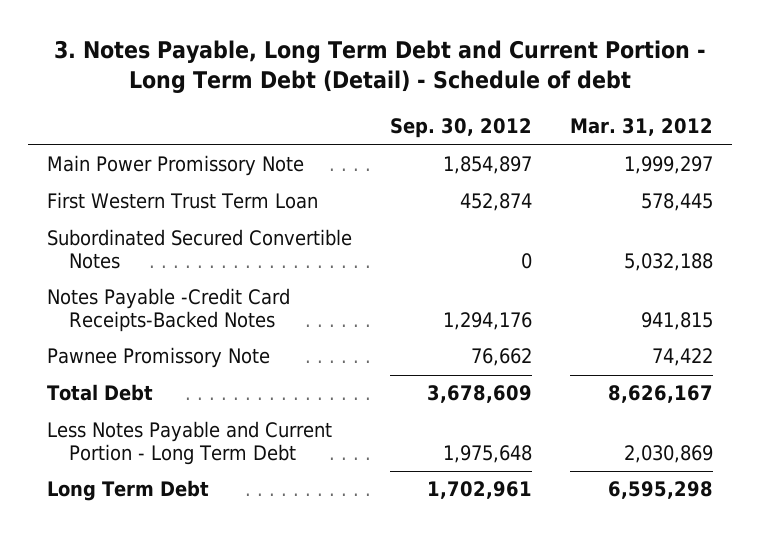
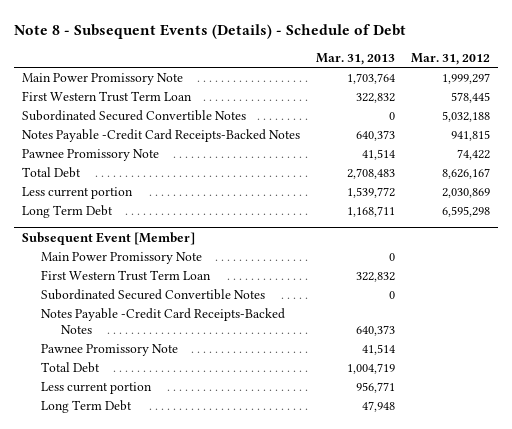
- 3. Notes Payable, Long Term Debt and Current Portion - Long Term Debt (Detail) - Schedule of debt
+ Note 8 - Subsequent Events (Details) - Schedule of Debt
- | Sep. 30, 2012 | Mar. 31, 2012
+ | Mar. 31, 2013 | Mar. 31, 2012
- Less Notes Payable and Current Portion - Long Term Debt | 1,975,648 | 2,030,869
+ Less current portion | 1,539,772 | 2,030,869
+ Subsequent Event [Member]
+ Main Power Promissory Note | 0 |
+ First Western Trust Term Loan | 322,832 |
+ Subordinated Secured Convertible Notes | 0 |
+ Notes Payable -Credit Card Receipts-Backed Notes | 640,373 |
+ Pawnee Promissory Note | 41,514 |
+ Total Debt | 1,004,719 |
+ Less current portion | 956,771 |
+ Long Term Debt | 47,948 |

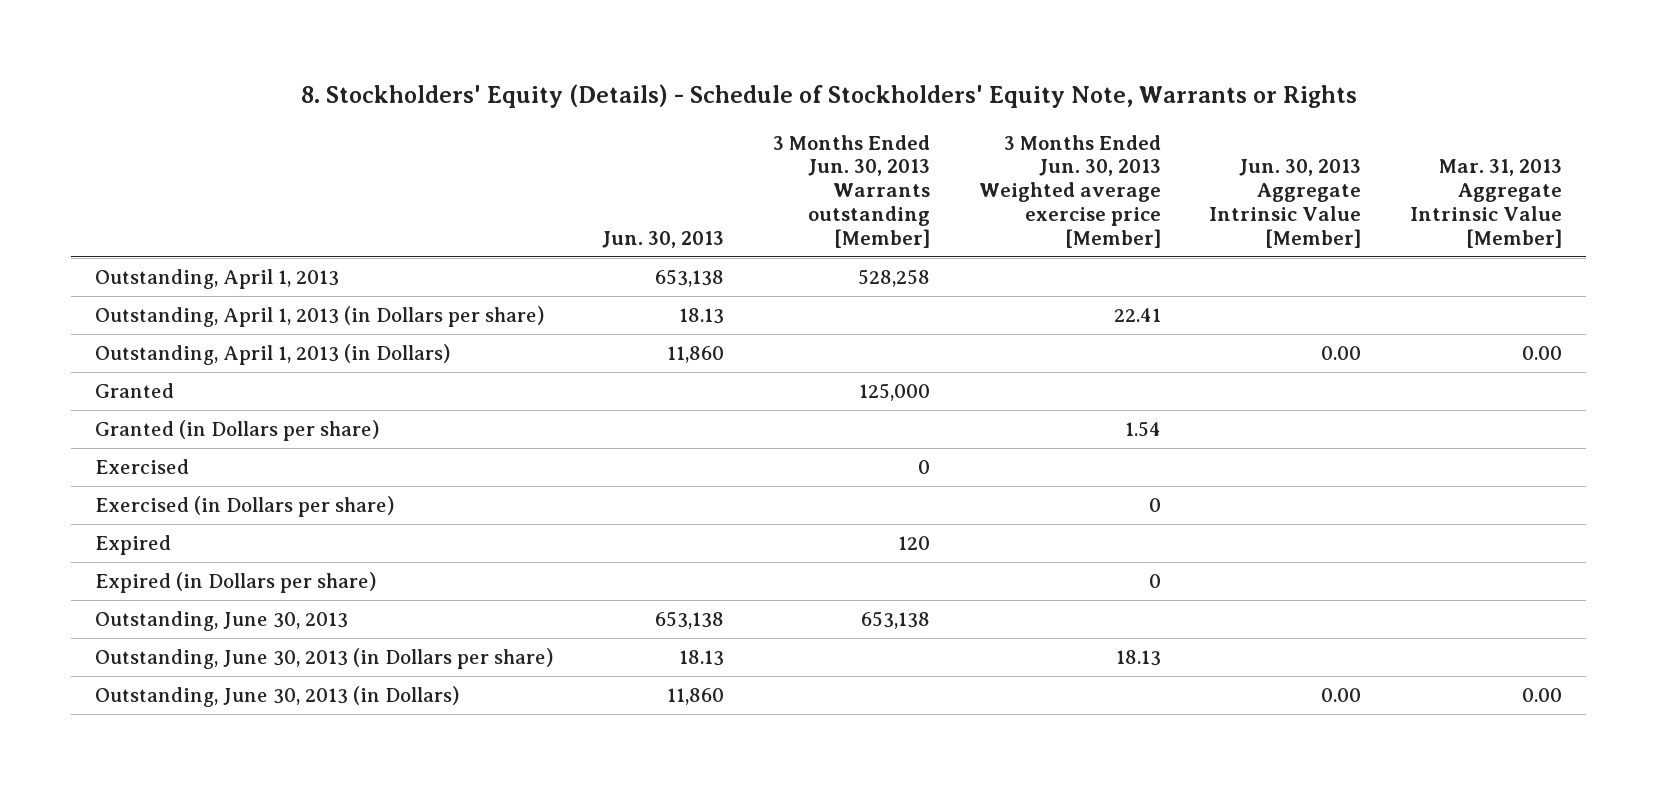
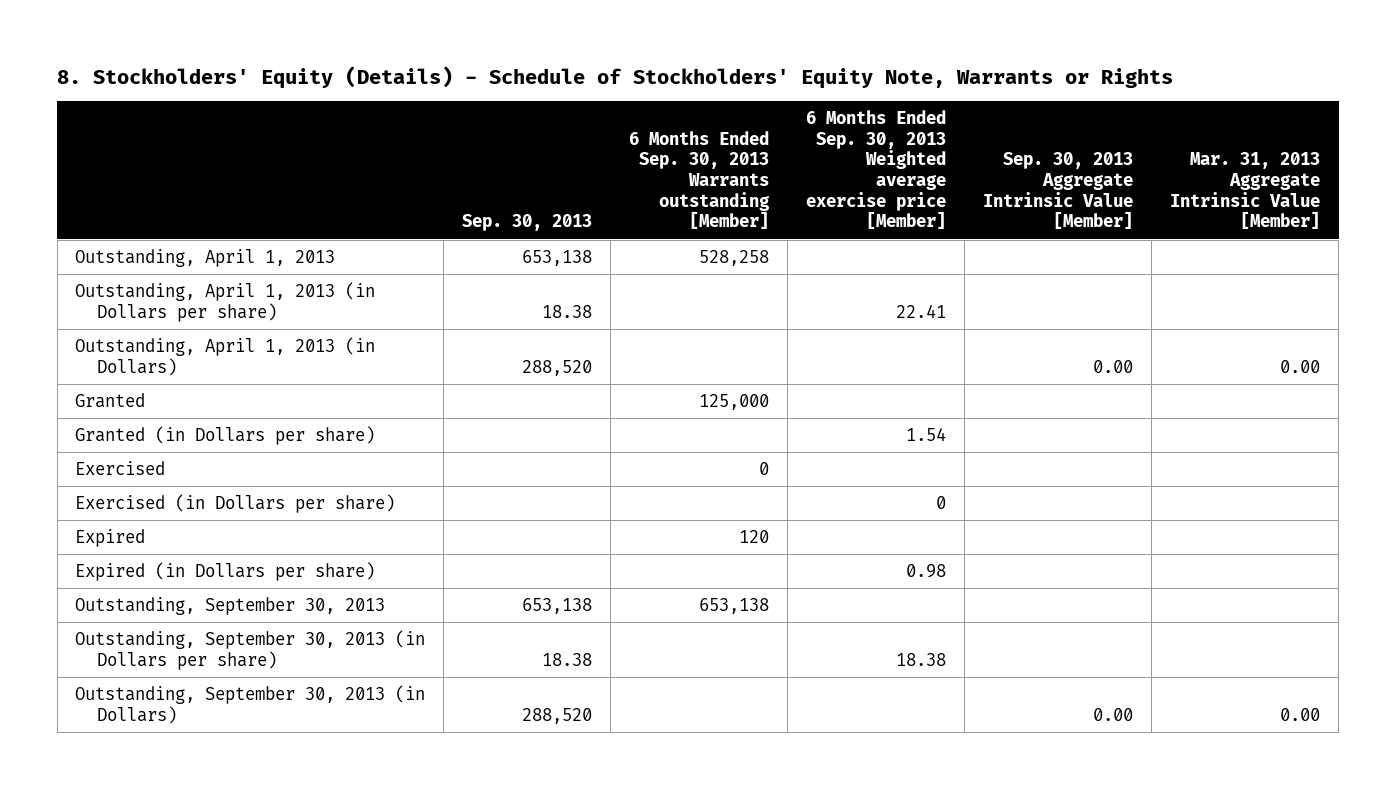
- | Jun. 30, 2013 | 3 Months Ended Jun. 30, 2013 Warrants outstanding [Member] | 3 Months Ended Jun. 30, 2013 Weighted average exercise price [Member] | Jun. 30, 2013 Aggregate Intrinsic Value [Member] | Mar. 31, 2013 Aggregate Intrinsic Value [Member]
+ | Sep. 30, 2013 | 6 Months Ended Sep. 30, 2013 Warrants outstanding [Member] | 6 Months Ended Sep. 30, 2013 Weighted average exercise price [Member] | Sep. 30, 2013 Aggregate Intrinsic Value [Member] | Mar. 31, 2013 Aggregate Intrinsic Value [Member]
- Outstanding, June 30, 2013 | 653,138 | 653,138 | | |
- Outstanding, June 30, 2013 (in Dollars per share) | 18.13 | | 18.13 | |
- Outstanding, June 30, 2013 (in Dollars) | 11,860 | | | 0.00 | 0.00
+ Outstanding, September 30, 2013 | 653,138 | 653,138 | | |
+ Outstanding, September 30, 2013 (in Dollars per share) | 18.38 | | 18.38 | |
+ Outstanding, September 30, 2013 (in Dollars) | 288,520 | | | 0.00 | 0.00

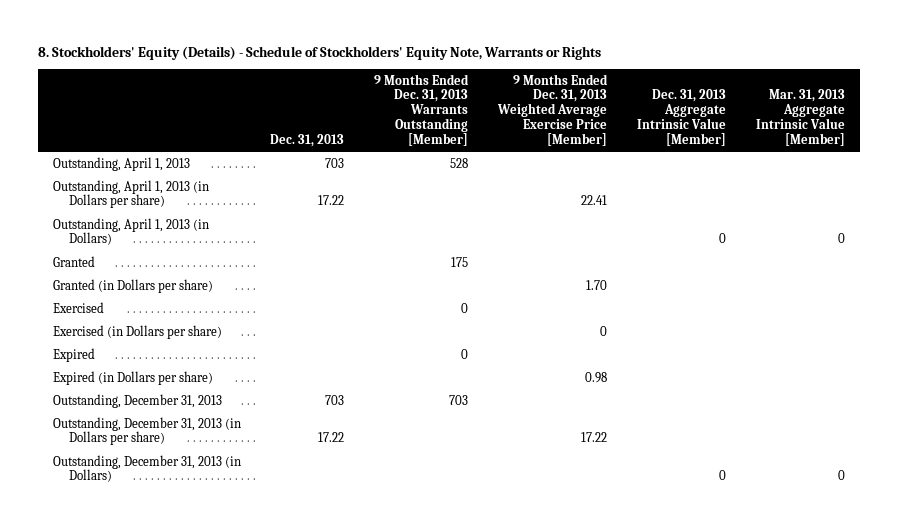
- | Sep. 30, 2013 | 6 Months Ended Sep. 30, 2013 Warrants outstanding [Member] | 6 Months Ended Sep. 30, 2013 Weighted average exercise price [Member] | Sep. 30, 2013 Aggregate Intrinsic Value [Member] | Mar. 31, 2013 Aggregate Intrinsic Value [Member]
+ | Dec. 31, 2013 | 9 Months Ended Dec. 31, 2013 Warrants Outstanding [Member] | 9 Months Ended Dec. 31, 2013 Weighted Average Exercise Price [Member] | Dec. 31, 2013 Aggregate Intrinsic Value [Member] | Mar. 31, 2013 Aggregate Intrinsic Value [Member]
- Outstanding, April 1, 2013 (in Dollars) | 288,520 | | | 0.00 | 0.00
+ Outstanding, April 1, 2013 (in Dollars) | | | | 0 | 0
- Outstanding, September 30, 2013 | 653,138 | 653,138 | | |
- Outstanding, September 30, 2013 (in Dollars per share) | 18.38 | | 18.38 | |
- Outstanding, September 30, 2013 (in Dollars) | 288,520 | | | 0.00 | 0.00
+ Outstanding, December 31, 2013 | 703 | 703 | | |
+ Outstanding, December 31, 2013 (in Dollars per share) | 17.22 | | 17.22 | |
+ Outstanding, December 31, 2013 (in Dollars) | | | | 0 | 0

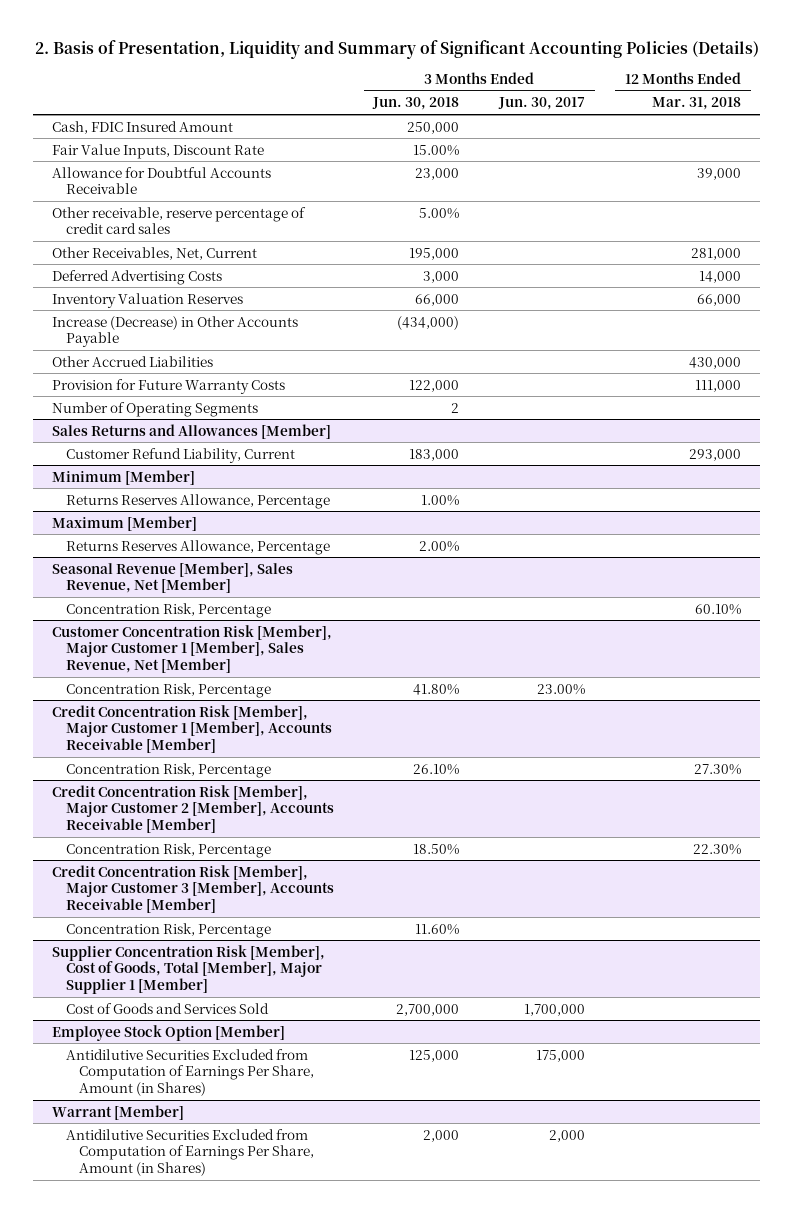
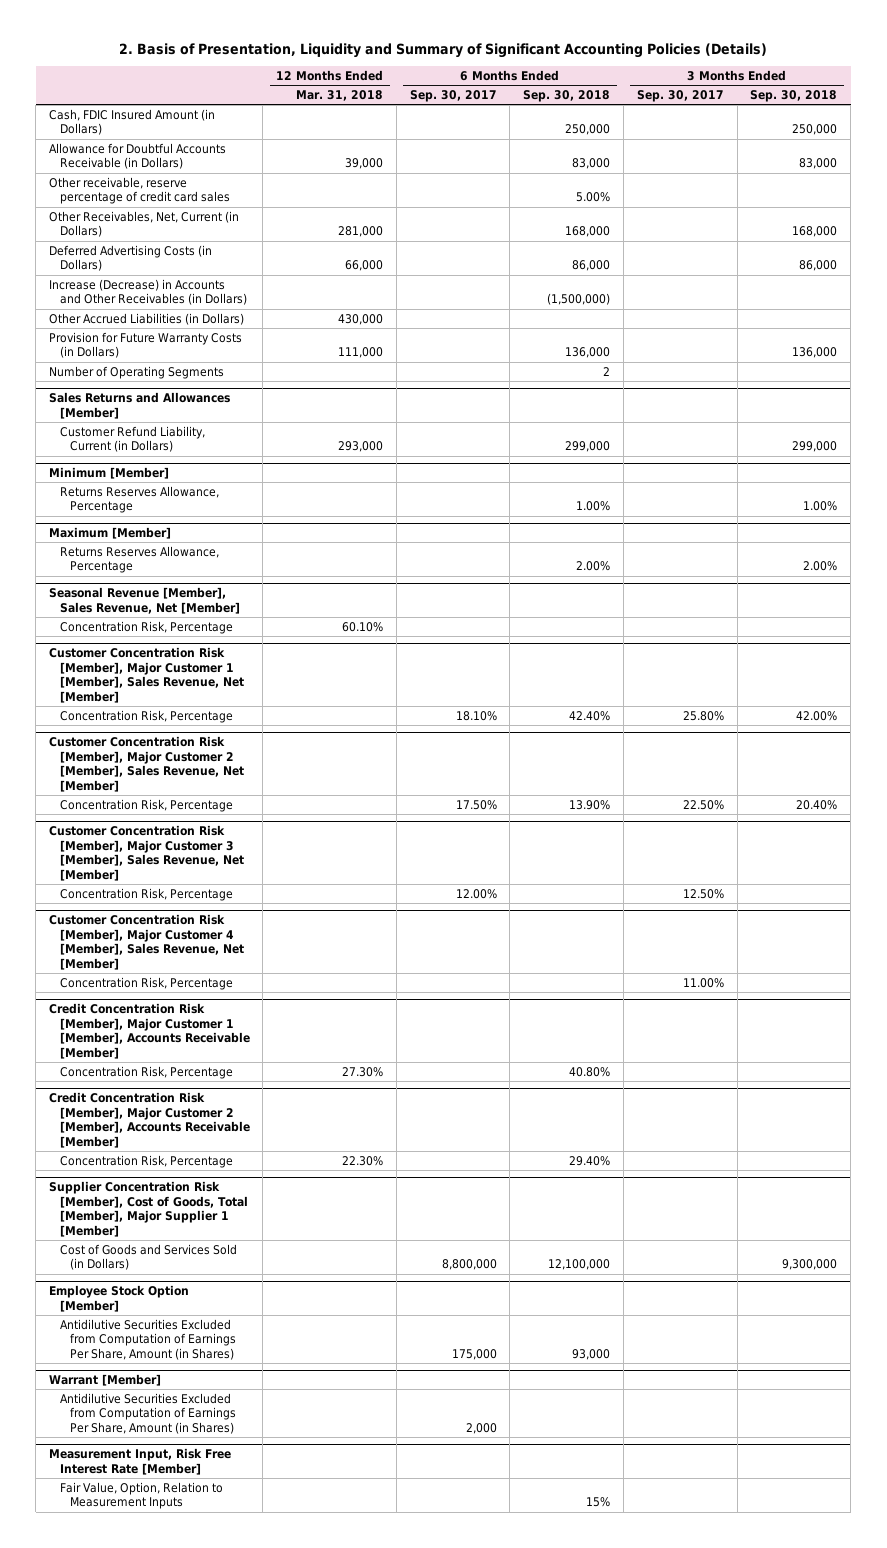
- | 3 Months Ended Jun. 30, 2018 | 3 Months Ended Jun. 30, 2017 | 12 Months Ended Mar. 31, 2018
+ | 12 Months Ended Mar. 31, 2018 | 6 Months Ended Sep. 30, 2017 | 6 Months Ended Sep. 30, 2018 | 3 Months Ended Sep. 30, 2017 | 3 Months Ended Sep. 30, 2018
- Cash, FDIC Insured Amount | 250,000 | |
- Fair Value Inputs, Discount Rate | 15.00% | |
- Allowance for Doubtful Accounts Receivable | 23,000 | | 39,000
+ Cash, FDIC Insured Amount (in Dollars) | | | 250,000 | | 250,000
+ Allowance for Doubtful Accounts Receivable (in Dollars) | 39,000 | | 83,000 | | 83,000
- Other Receivables, Net, Current | 195,000 | | 281,000
- Deferred Advertising Costs | 3,000 | | 14,000
- Inventory Valuation Reserves | 66,000 | | 66,000
- Increase (Decrease) in Other Accounts Payable | (434,000) | |
- Other Accrued Liabilities | | | 430,000
- Provision for Future Warranty Costs | 122,000 | | 111,000
+ Other Receivables, Net, Current (in Dollars) | 281,000 | | 168,000 | | 168,000
+ Deferred Advertising Costs (in Dollars) | 66,000 | | 86,000 | | 86,000
+ Increase (Decrease) in Accounts and Other Receivables (in Dollars) | | | (1,500,000) | |
+ Other Accrued Liabilities (in Dollars) | 430,000 | | | |
+ Provision for Future Warranty Costs (in Dollars) | 111,000 | | 136,000 | | 136,000
@ Sales Returns and Allowances [Member]
- Customer Refund Liability, Current | 183,000 | | 293,000
+ Customer Refund Liability, Current (in Dollars) | 293,000 | | 299,000 | | 299,000
+ Customer Concentration Risk [Member], Major Customer 2 [Member], Sales Revenue, Net [Member]
+ Concentration Risk, Percentage | | 17.50% | 13.90% | 22.50% | 20.40%
+ Customer Concentration Risk [Member], Major Customer 3 [Member], Sales Revenue, Net [Member]
+ Concentration Risk, Percentage | | 12.00% | | 12.50% |
+ Customer Concentration Risk [Member], Major Customer 4 [Member], Sales Revenue, Net [Member]
+ Concentration Risk, Percentage | | | | 11.00% |
- Credit Concentration Risk [Member], Major Customer 3 [Member], Accounts Receivable [Member]
- Concentration Risk, Percentage | 11.60% | |
@ Supplier Concentration Risk [Member], Cost of Goods, Total [Member], Major Supplier 1 [Member]
- Cost of Goods and Services Sold | 2,700,000 | 1,700,000 |
+ Cost of Goods and Services Sold (in Dollars) | | 8,800,000 | 12,100,000 | | 9,300,000
+ Measurement Input, Risk Free Interest Rate [Member]
+ Fair Value, Option, Relation to Measurement Inputs | | | 15% | |

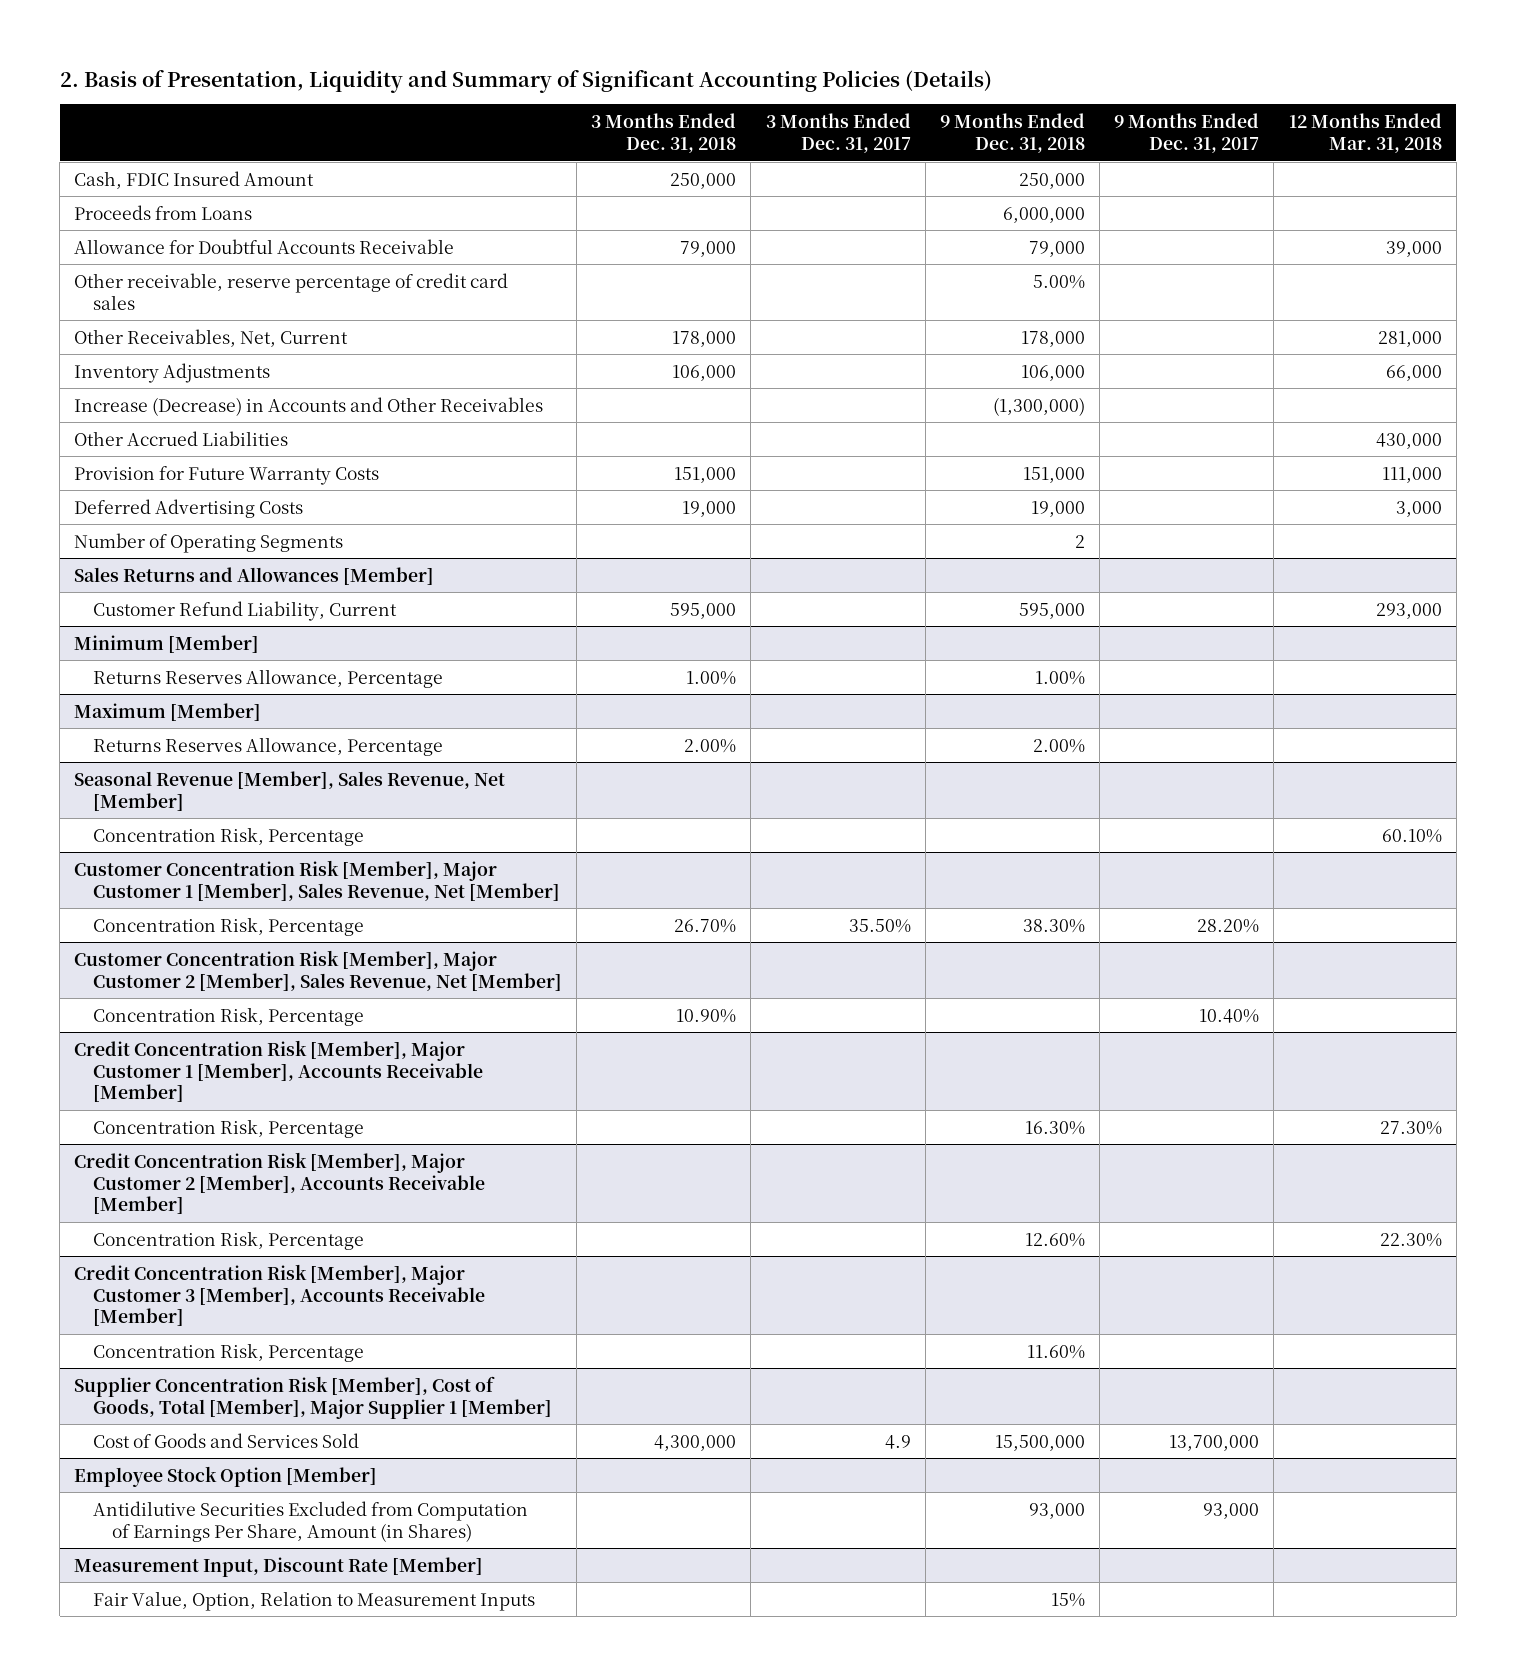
- | 12 Months Ended Mar. 31, 2018 | 6 Months Ended Sep. 30, 2017 | 6 Months Ended Sep. 30, 2018 | 3 Months Ended Sep. 30, 2017 | 3 Months Ended Sep. 30, 2018
+ | 3 Months Ended Dec. 31, 2018 | 3 Months Ended Dec. 31, 2017 | 9 Months Ended Dec. 31, 2018 | 9 Months Ended Dec. 31, 2017 | 12 Months Ended Mar. 31, 2018
- Cash, FDIC Insured Amount (in Dollars) | | | 250,000 | | 250,000
- Allowance for Doubtful Accounts Receivable (in Dollars) | 39,000 | | 83,000 | | 83,000
+ Cash, FDIC Insured Amount | 250,000 | | 250,000 | |
+ Proceeds from Loans | | | 6,000,000 | |
+ Allowance for Doubtful Accounts Receivable | 79,000 | | 79,000 | | 39,000
- Other Receivables, Net, Current (in Dollars) | 281,000 | | 168,000 | | 168,000
- Deferred Advertising Costs (in Dollars) | 66,000 | | 86,000 | | 86,000
- Increase (Decrease) in Accounts and Other Receivables (in Dollars) | | | (1,500,000) | |
- Other Accrued Liabilities (in Dollars) | 430,000 | | | |
- Provision for Future Warranty Costs (in Dollars) | 111,000 | | 136,000 | | 136,000
+ Other Receivables, Net, Current | 178,000 | | 178,000 | | 281,000
+ Inventory Adjustments | 106,000 | | 106,000 | | 66,000
+ Increase (Decrease) in Accounts and Other Receivables | | | (1,300,000) | |
+ Other Accrued Liabilities | | | | | 430,000
+ Provision for Future Warranty Costs | 151,000 | | 151,000 | | 111,000
+ Deferred Advertising Costs | 19,000 | | 19,000 | | 3,000
@ Sales Returns and Allowances [Member]
- Customer Refund Liability, Current (in Dollars) | 293,000 | | 299,000 | | 299,000
+ Customer Refund Liability, Current | 595,000 | | 595,000 | | 293,000
- Customer Concentration Risk [Member], Major Customer 3 [Member], Sales Revenue, Net [Member]
- Concentration Risk, Percentage | | 12.00% | | 12.50% |
- Customer Concentration Risk [Member], Major Customer 4 [Member], Sales Revenue, Net [Member]
- Concentration Risk, Percentage | | | | 11.00% |
+ Credit Concentration Risk [Member], Major Customer 3 [Member], Accounts Receivable [Member]
+ Concentration Risk, Percentage | | | 11.60% | |
@ Supplier Concentration Risk [Member], Cost of Goods, Total [Member], Major Supplier 1 [Member]
- Cost of Goods and Services Sold (in Dollars) | | 8,800,000 | 12,100,000 | | 9,300,000
+ Cost of Goods and Services Sold | 4,300,000 | 4.9 | 15,500,000 | 13,700,000 |
- Warrant [Member]
- Antidilutive Securities Excluded from Computation of Earnings Per Share, Amount (in Shares) | | 2,000 | | |
- Measurement Input, Risk Free Interest Rate [Member]
- Fair Value, Option, Relation to Measurement Inputs | | | 15% | |
+ Measurement Input, Discount Rate [Member]
+ Fair Value, Option, Relation to Measurement Inputs | | | 15% | |

